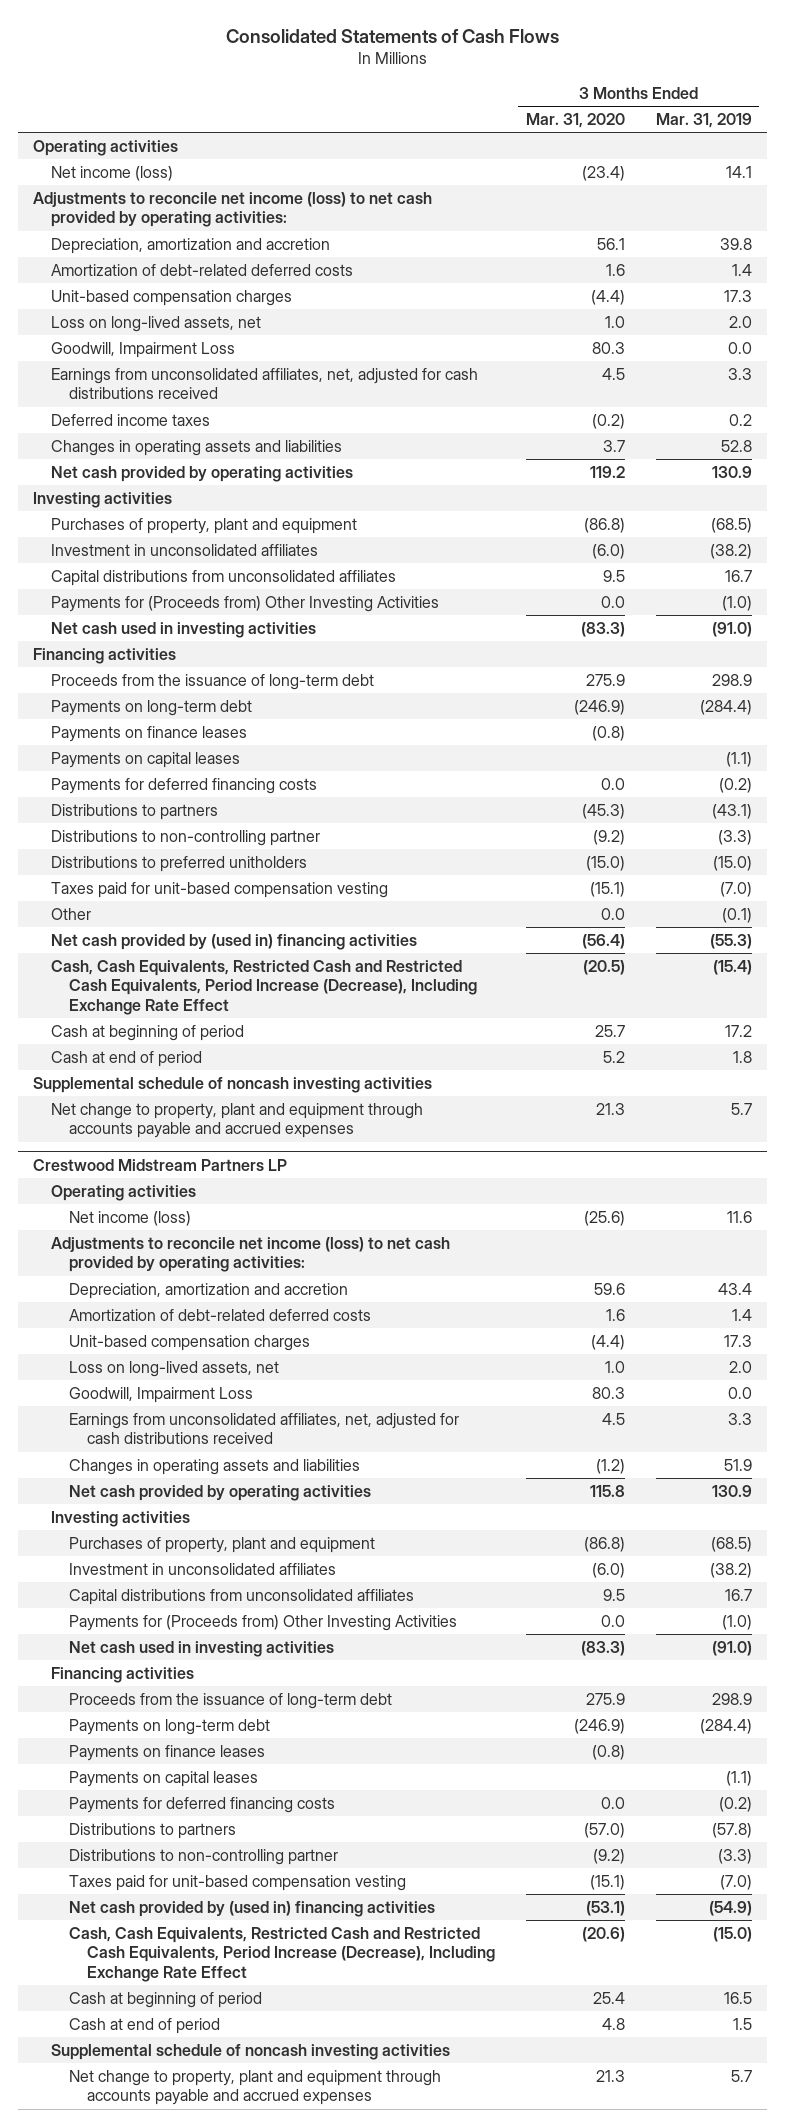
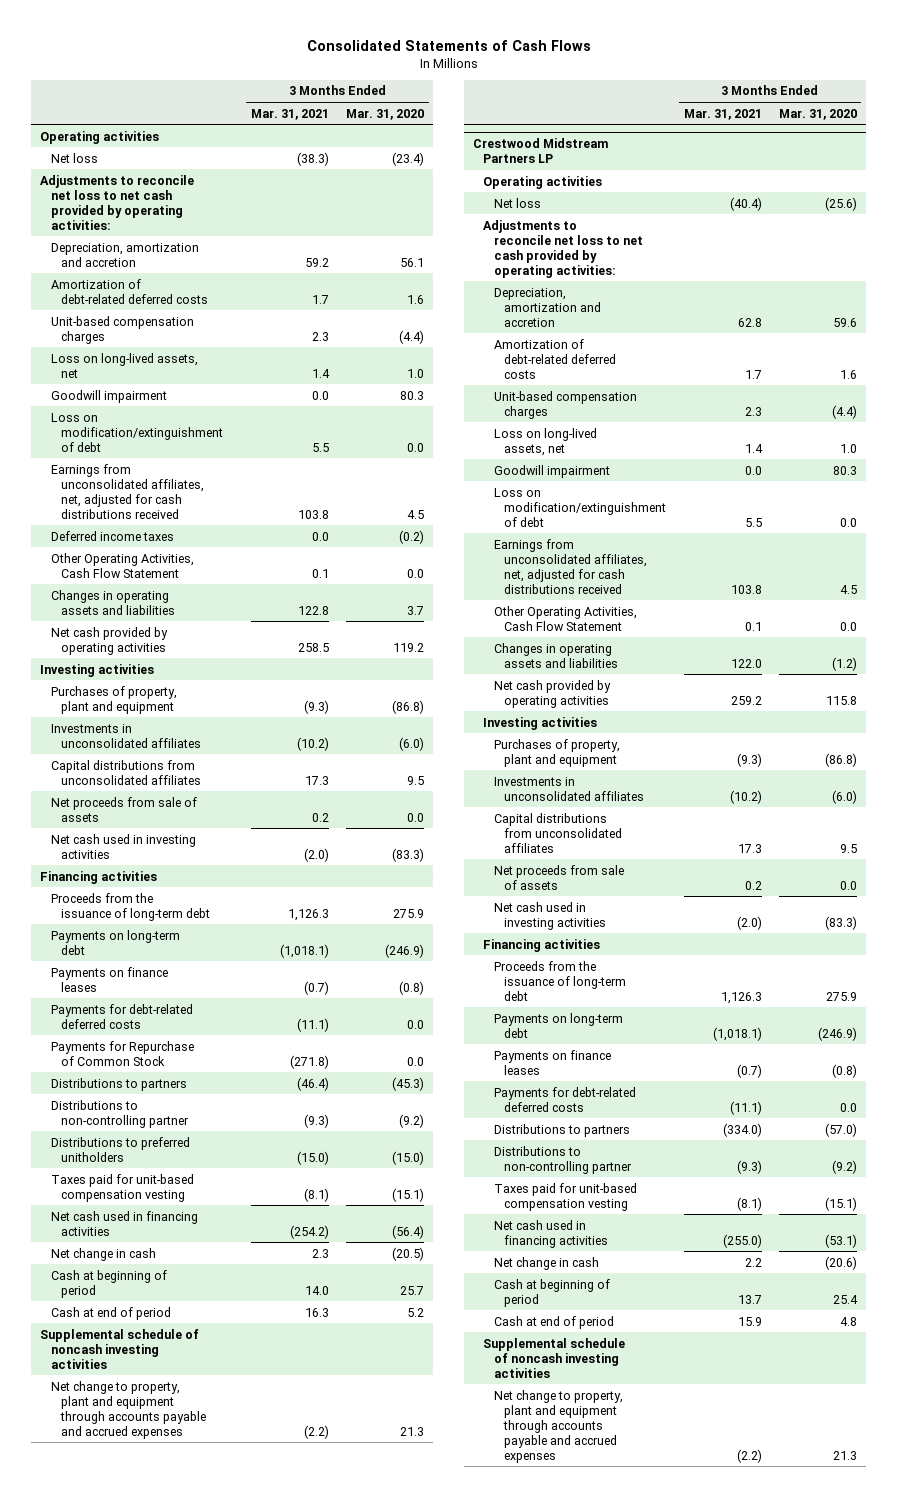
- | 3 Months Ended Mar. 31, 2020 | 3 Months Ended Mar. 31, 2019
+ | 3 Months Ended Mar. 31, 2021 | 3 Months Ended Mar. 31, 2020
- Net income (loss) | (23.4) | 14.1
- Adjustments to reconcile net income (loss) to net cash provided by operating activities:
+ Net loss | (38.3) | (23.4)
+ Adjustments to reconcile net loss to net cash provided by operating activities:
- Goodwill, Impairment Loss | 80.3 | 0.0
+ Goodwill impairment | 0.0 | 80.3
+ Loss on modification/extinguishment of debt | 5.5 | 0.0
+ Other Operating Activities, Cash Flow Statement | 0.1 | 0.0
- Investment in unconsolidated affiliates | (6.0) | (38.2)
+ Investments in unconsolidated affiliates | (10.2) | (6.0)
- Payments for (Proceeds from) Other Investing Activities | 0.0 | (1.0)
+ Net proceeds from sale of assets | 0.2 | 0.0
- Payments on capital leases | | (1.1)
- Payments for deferred financing costs | 0.0 | (0.2)
+ Payments for debt-related deferred costs | (11.1) | 0.0
+ Payments for Repurchase of Common Stock | (271.8) | 0.0
- Other | 0.0 | (0.1)
- Net cash provided by (used in) financing activities | (56.4) | (55.3)
- Cash, Cash Equivalents, Restricted Cash and Restricted Cash Equivalents, Period Increase (Decrease), Including Exchange Rate Effect | (20.5) | (15.4)
+ Net cash used in financing activities | (254.2) | (56.4)
+ Net change in cash | 2.3 | (20.5)
@ Crestwood Midstream Partners LP
- Net income (loss) | (25.6) | 11.6
- Adjustments to reconcile net income (loss) to net cash provided by operating activities:
+ Net loss | (40.4) | (25.6)
+ Adjustments to reconcile net loss to net cash provided by operating activities:
- Goodwill, Impairment Loss | 80.3 | 0.0
+ Goodwill impairment | 0.0 | 80.3
+ Loss on modification/extinguishment of debt | 5.5 | 0.0
+ Other Operating Activities, Cash Flow Statement | 0.1 | 0.0
- Investment in unconsolidated affiliates | (6.0) | (38.2)
+ Investments in unconsolidated affiliates | (10.2) | (6.0)
- Payments for (Proceeds from) Other Investing Activities | 0.0 | (1.0)
+ Net proceeds from sale of assets | 0.2 | 0.0
- Payments on capital leases | | (1.1)
- Payments for deferred financing costs | 0.0 | (0.2)
+ Payments for debt-related deferred costs | (11.1) | 0.0
- Net cash provided by (used in) financing activities | (53.1) | (54.9)
- Cash, Cash Equivalents, Restricted Cash and Restricted Cash Equivalents, Period Increase (Decrease), Including Exchange Rate Effect | (20.6) | (15.0)
+ Net cash used in financing activities | (255.0) | (53.1)
+ Net change in cash | 2.2 | (20.6)

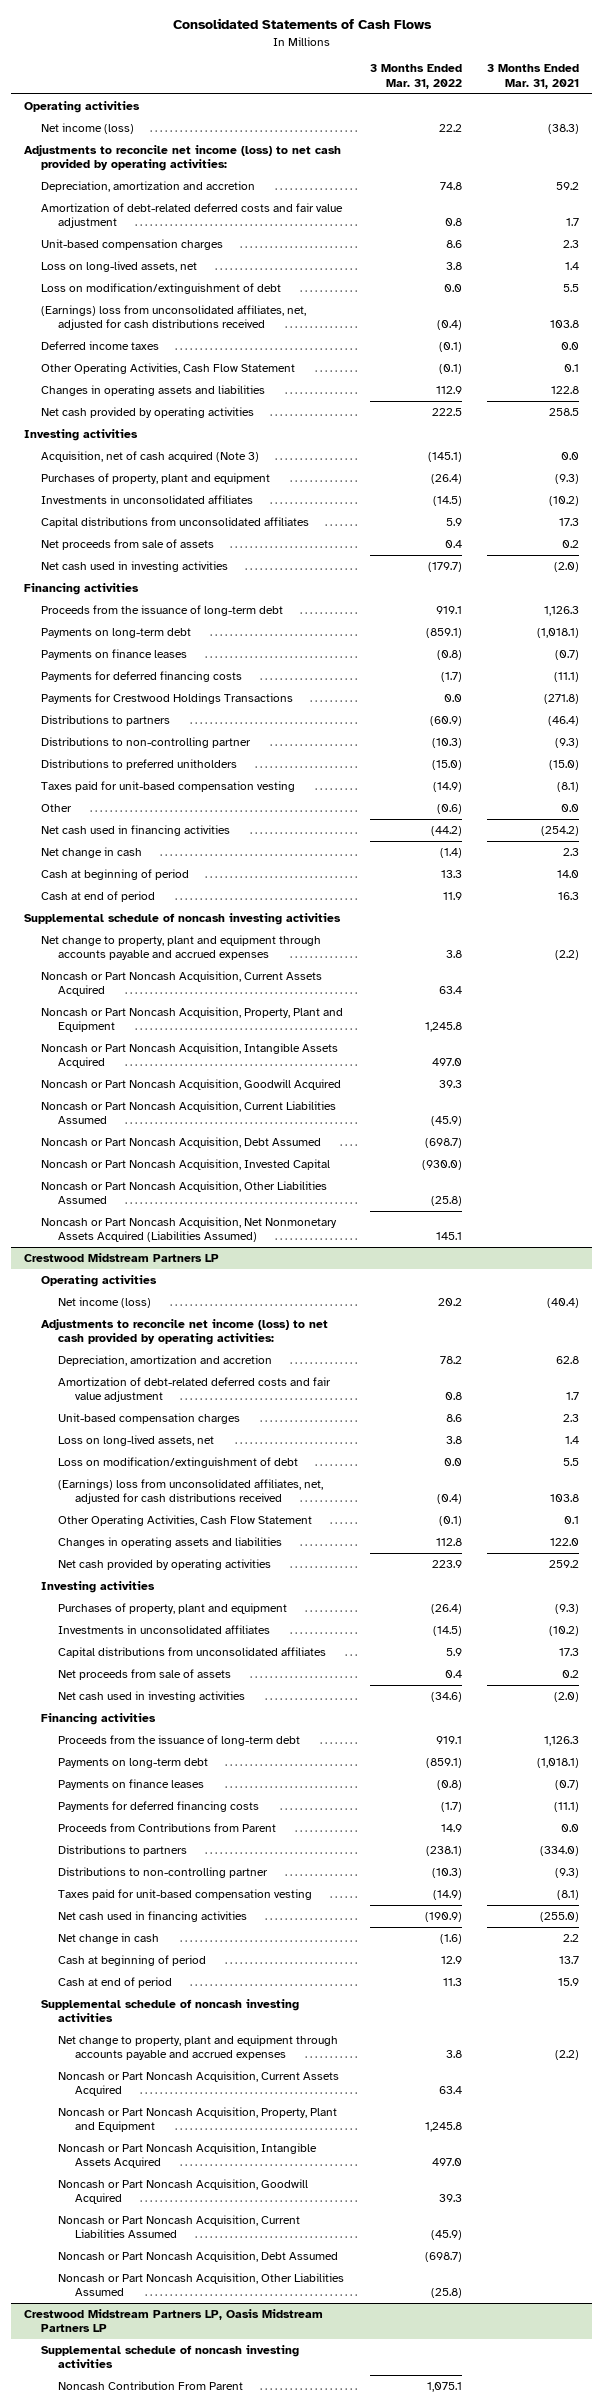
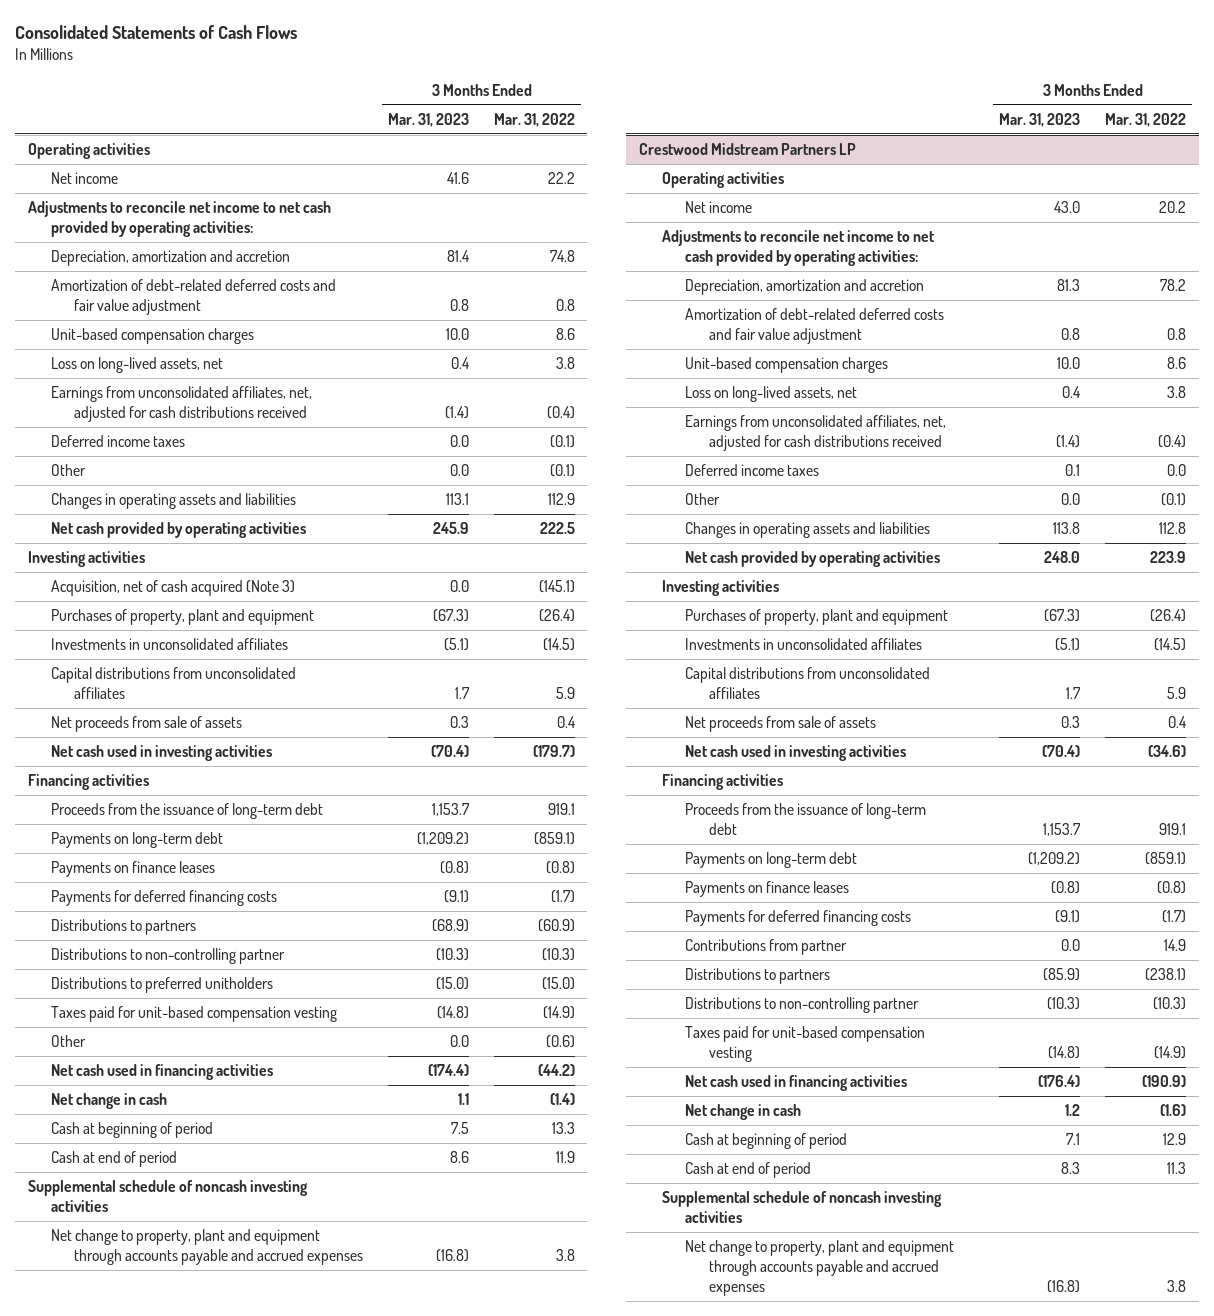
- | 3 Months Ended Mar. 31, 2022 | 3 Months Ended Mar. 31, 2021
+ | 3 Months Ended Mar. 31, 2023 | 3 Months Ended Mar. 31, 2022
- Net income (loss) | 22.2 | (38.3)
- Adjustments to reconcile net income (loss) to net cash provided by operating activities:
+ Net income | 41.6 | 22.2
+ Adjustments to reconcile net income to net cash provided by operating activities:
- Loss on modification/extinguishment of debt | 0.0 | 5.5
- (Earnings) loss from unconsolidated affiliates, net, adjusted for cash distributions received | (0.4) | 103.8
+ Earnings from unconsolidated affiliates, net, adjusted for cash distributions received | (1.4) | (0.4)
- Other Operating Activities, Cash Flow Statement | (0.1) | 0.1
+ Other | 0.0 | (0.1)
- Payments for Crestwood Holdings Transactions | 0.0 | (271.8)
- Noncash or Part Noncash Acquisition, Current Assets Acquired | 63.4 |
- Noncash or Part Noncash Acquisition, Property, Plant and Equipment | 1,245.8 |
- Noncash or Part Noncash Acquisition, Intangible Assets Acquired | 497.0 |
- Noncash or Part Noncash Acquisition, Goodwill Acquired | 39.3 |
- Noncash or Part Noncash Acquisition, Current Liabilities Assumed | (45.9) |
- Noncash or Part Noncash Acquisition, Debt Assumed | (698.7) |
- Noncash or Part Noncash Acquisition, Invested Capital | (930.0) |
- Noncash or Part Noncash Acquisition, Other Liabilities Assumed | (25.8) |
- Noncash or Part Noncash Acquisition, Net Nonmonetary Assets Acquired (Liabilities Assumed) | 145.1 |
@ Crestwood Midstream Partners LP
- Net income (loss) | 20.2 | (40.4)
- Adjustments to reconcile net income (loss) to net cash provided by operating activities:
+ Net income | 43.0 | 20.2
+ Adjustments to reconcile net income to net cash provided by operating activities:
- Loss on modification/extinguishment of debt | 0.0 | 5.5
- (Earnings) loss from unconsolidated affiliates, net, adjusted for cash distributions received | (0.4) | 103.8
- Other Operating Activities, Cash Flow Statement | (0.1) | 0.1
+ Earnings from unconsolidated affiliates, net, adjusted for cash distributions received | (1.4) | (0.4)
+ Deferred income taxes | 0.1 | 0.0
+ Other | 0.0 | (0.1)
- Proceeds from Contributions from Parent | 14.9 | 0.0
+ Contributions from partner | 0.0 | 14.9
- Noncash or Part Noncash Acquisition, Current Assets Acquired | 63.4 |
- Noncash or Part Noncash Acquisition, Property, Plant and Equipment | 1,245.8 |
- Noncash or Part Noncash Acquisition, Intangible Assets Acquired | 497.0 |
- Noncash or Part Noncash Acquisition, Goodwill Acquired | 39.3 |
- Noncash or Part Noncash Acquisition, Current Liabilities Assumed | (45.9) |
- Noncash or Part Noncash Acquisition, Debt Assumed | (698.7) |
- Noncash or Part Noncash Acquisition, Other Liabilities Assumed | (25.8) |
- Crestwood Midstream Partners LP, Oasis Midstream Partners LP
- Supplemental schedule of noncash investing activities
- Noncash Contribution From Parent | 1,075.1 |

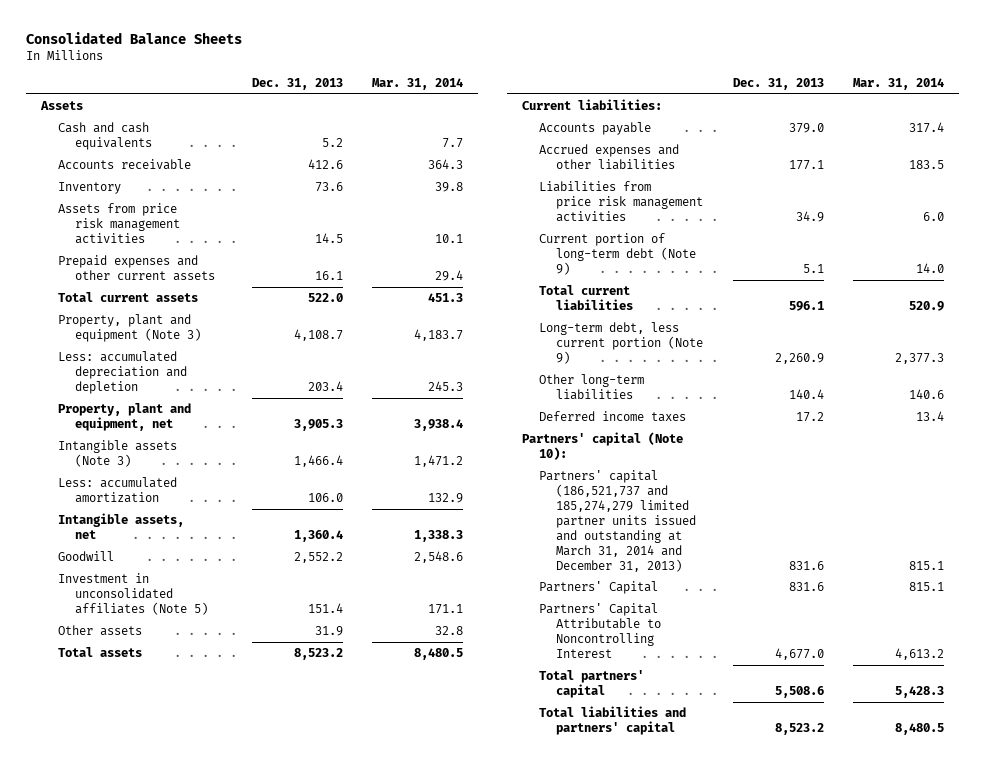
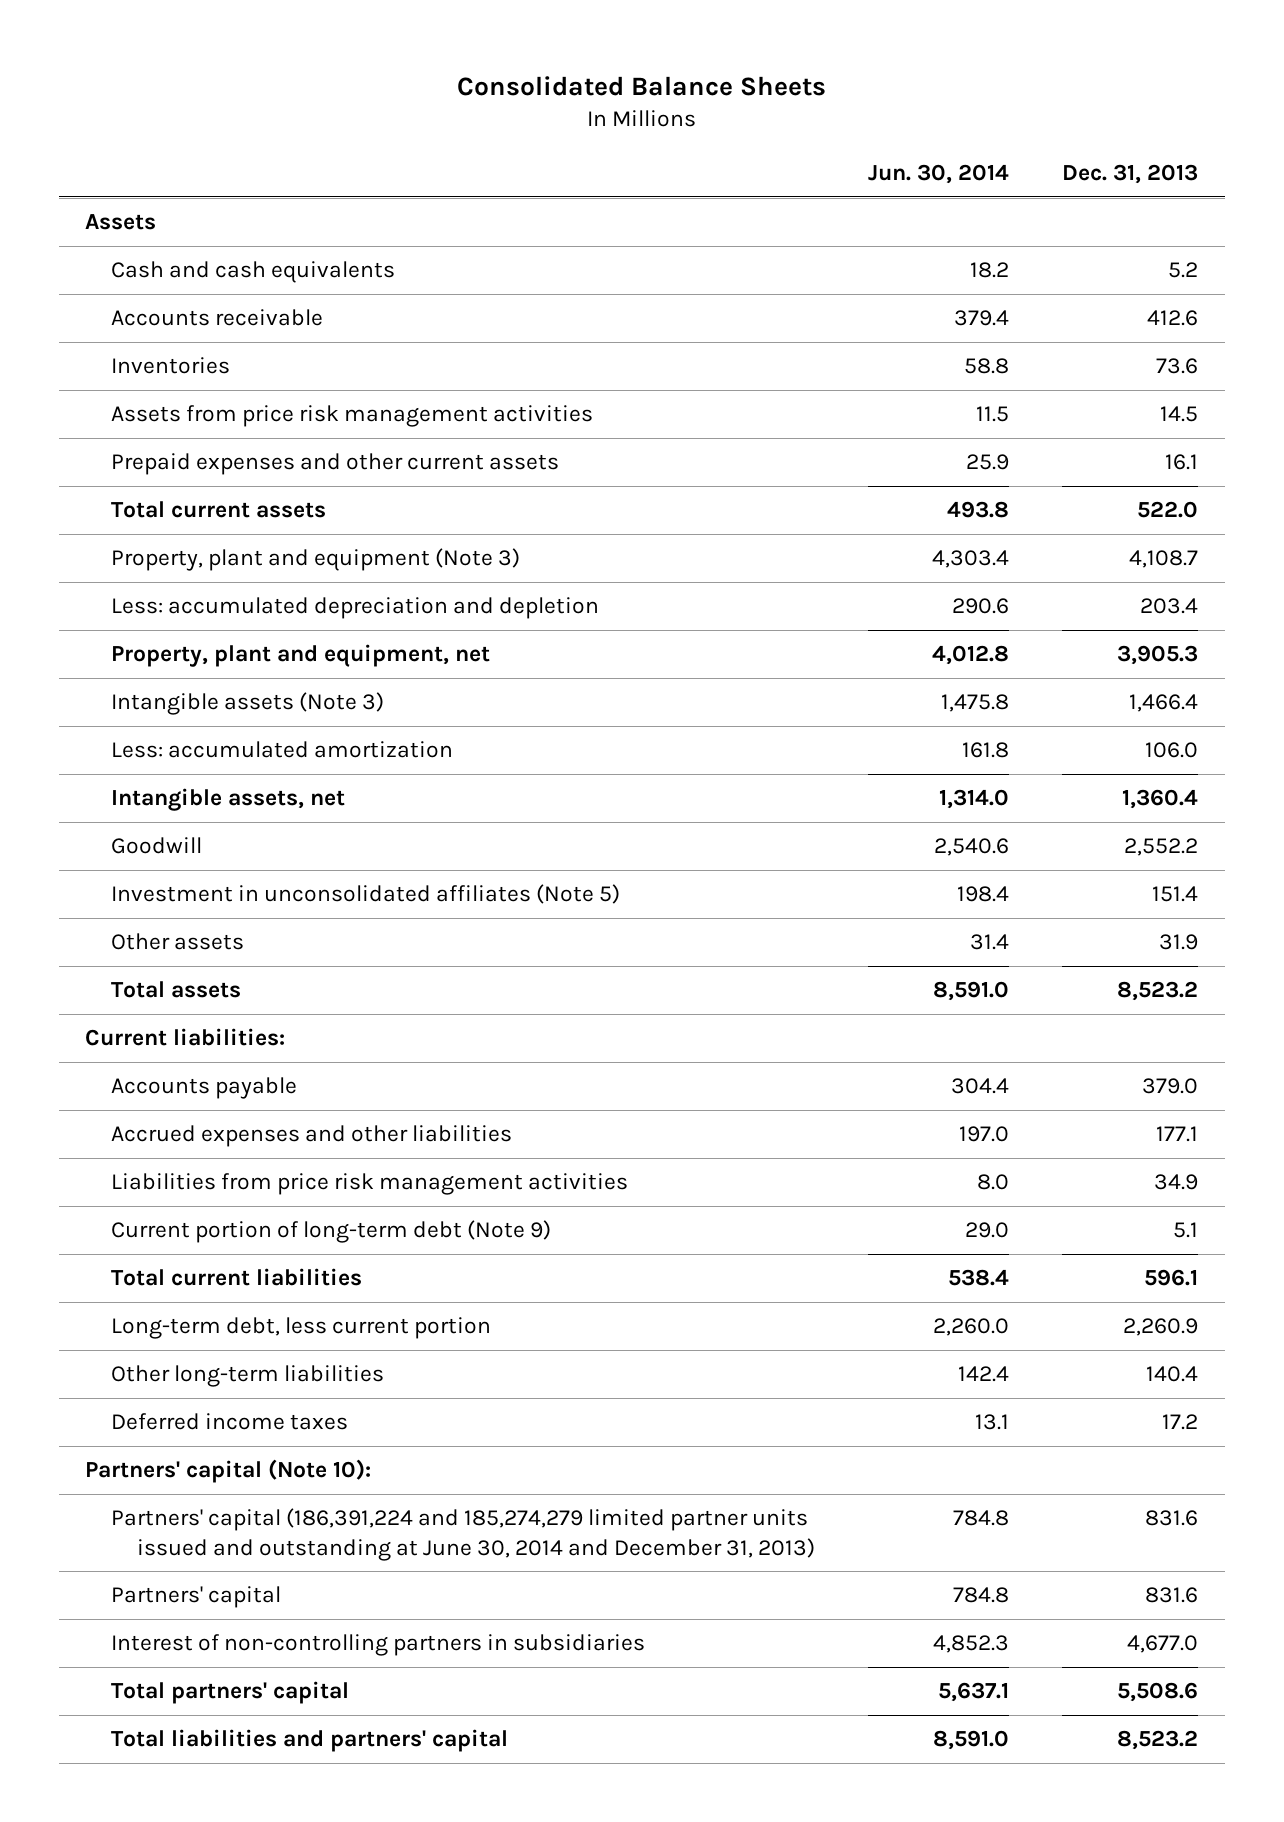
- | Dec. 31, 2013 | Mar. 31, 2014
+ | Jun. 30, 2014 | Dec. 31, 2013
- Inventory | 73.6 | 39.8
+ Inventories | 58.8 | 73.6
- Long-term debt, less current portion (Note 9) | 2,260.9 | 2,377.3
+ Long-term debt, less current portion | 2,260.0 | 2,260.9
- Partners' capital (186,521,737 and 185,274,279 limited partner units issued and outstanding at March 31, 2014 and December 31, 2013) | 831.6 | 815.1
- Partners' Capital | 831.6 | 815.1
- Partners' Capital Attributable to Noncontrolling Interest | 4,677.0 | 4,613.2
+ Partners' capital (186,391,224 and 185,274,279 limited partner units issued and outstanding at June 30, 2014 and December 31, 2013) | 784.8 | 831.6
+ Partners' capital | 784.8 | 831.6
+ Interest of non-controlling partners in subsidiaries | 4,852.3 | 4,677.0

